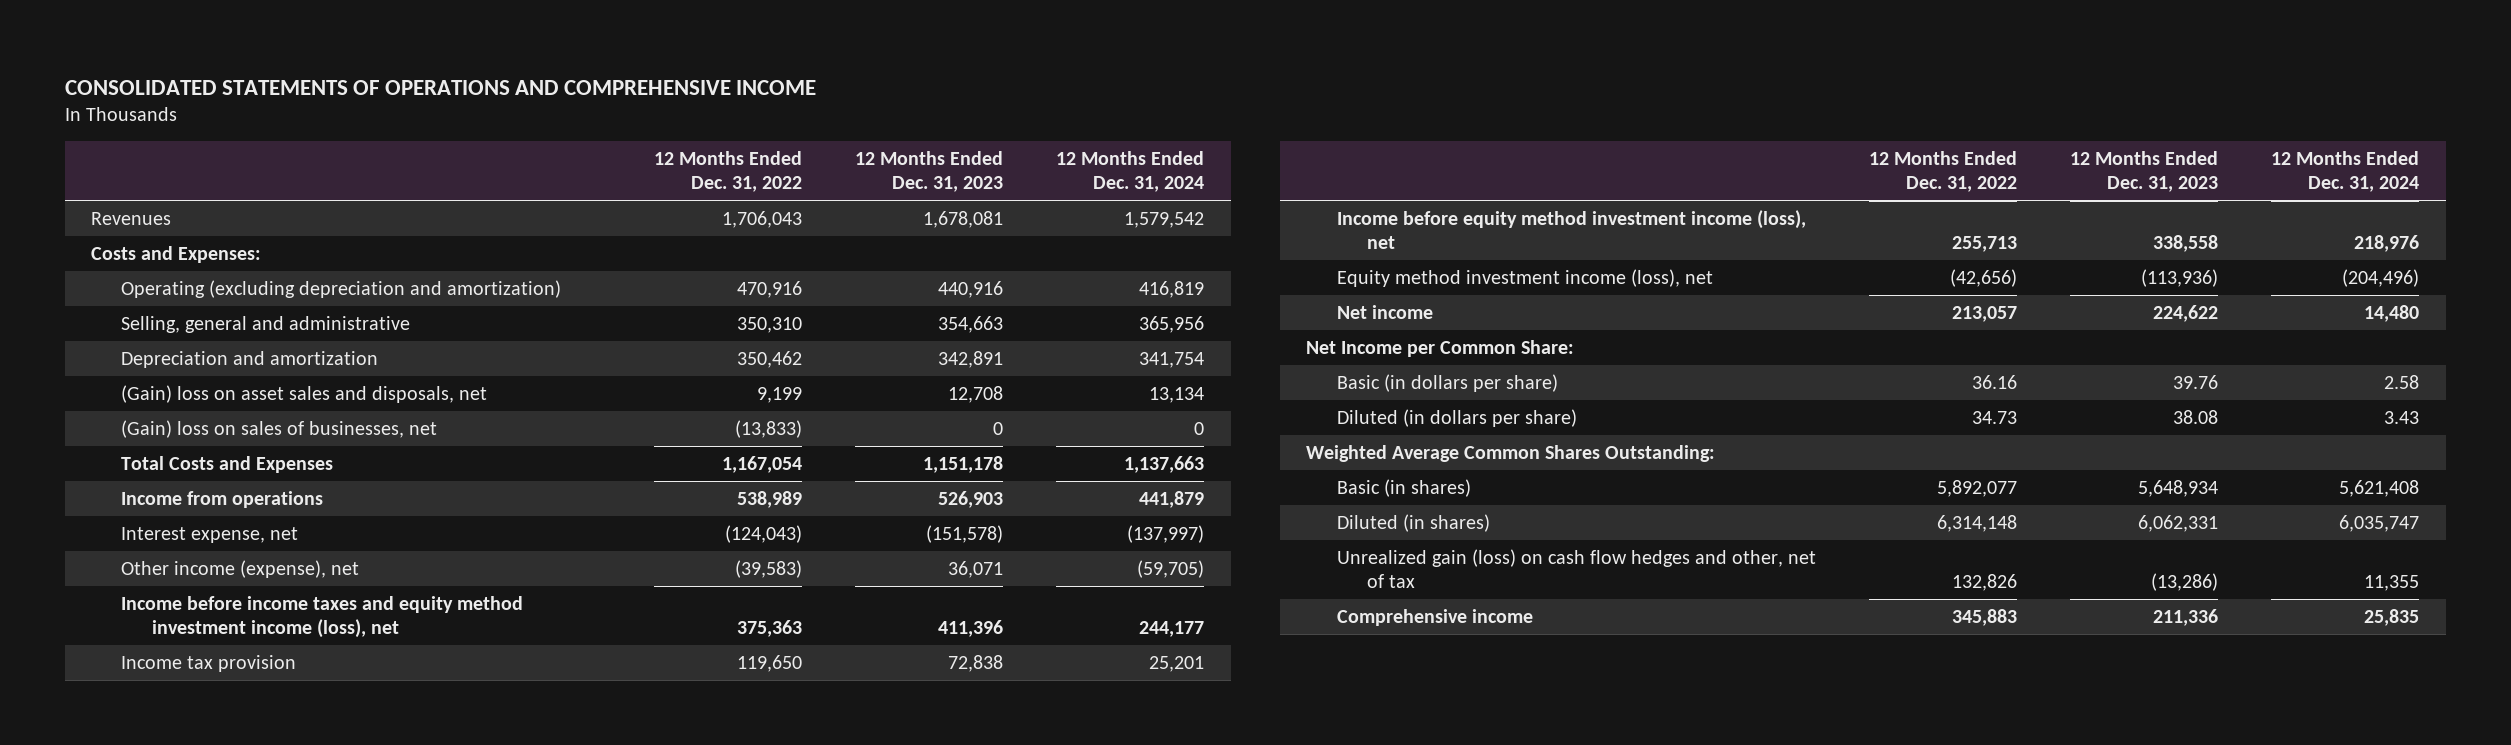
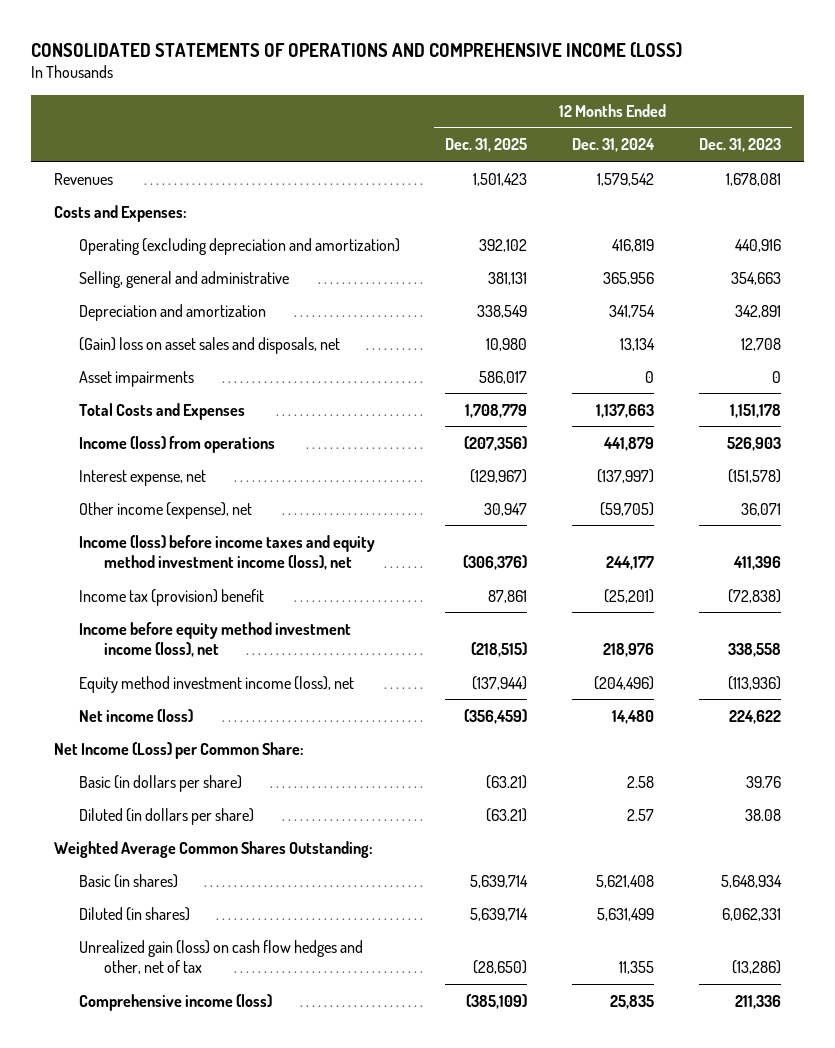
- CONSOLIDATED STATEMENTS OF OPERATIONS AND COMPREHENSIVE INCOME
+ CONSOLIDATED STATEMENTS OF OPERATIONS AND COMPREHENSIVE INCOME (LOSS)
- | 12 Months Ended Dec. 31, 2022 | 12 Months Ended Dec. 31, 2023 | 12 Months Ended Dec. 31, 2024
+ | 12 Months Ended Dec. 31, 2025 | 12 Months Ended Dec. 31, 2024 | 12 Months Ended Dec. 31, 2023
- (Gain) loss on sales of businesses, net | (13,833) | 0 | 0
+ Asset impairments | 586,017 | 0 | 0
- Income from operations | 538,989 | 526,903 | 441,879
+ Income (loss) from operations | (207,356) | 441,879 | 526,903
- Income before income taxes and equity method investment income (loss), net | 375,363 | 411,396 | 244,177
- Income tax provision | 119,650 | 72,838 | 25,201
+ Income (loss) before income taxes and equity method investment income (loss), net | (306,376) | 244,177 | 411,396
+ Income tax (provision) benefit | 87,861 | (25,201) | (72,838)
- Net income | 213,057 | 224,622 | 14,480
- Net Income per Common Share:
+ Net income (loss) | (356,459) | 14,480 | 224,622
+ Net Income (Loss) per Common Share:
- Diluted (in dollars per share) | 34.73 | 38.08 | 3.43
+ Diluted (in dollars per share) | (63.21) | 2.57 | 38.08
- Diluted (in shares) | 6,314,148 | 6,062,331 | 6,035,747
+ Diluted (in shares) | 5,639,714 | 5,631,499 | 6,062,331
- Comprehensive income | 345,883 | 211,336 | 25,835
+ Comprehensive income (loss) | (385,109) | 25,835 | 211,336

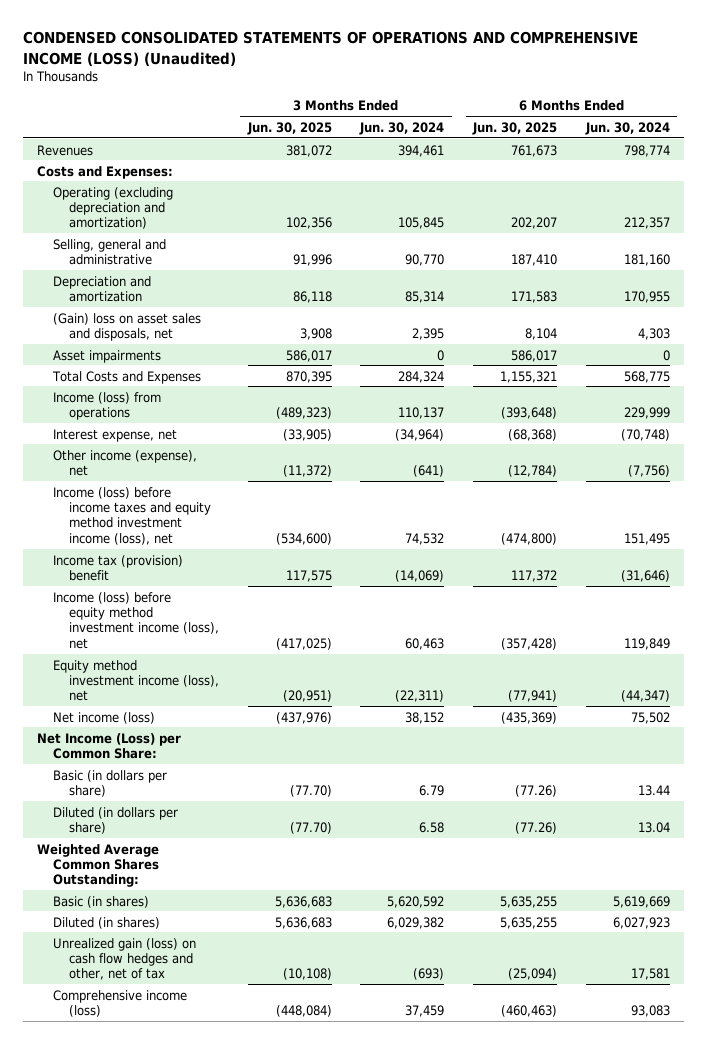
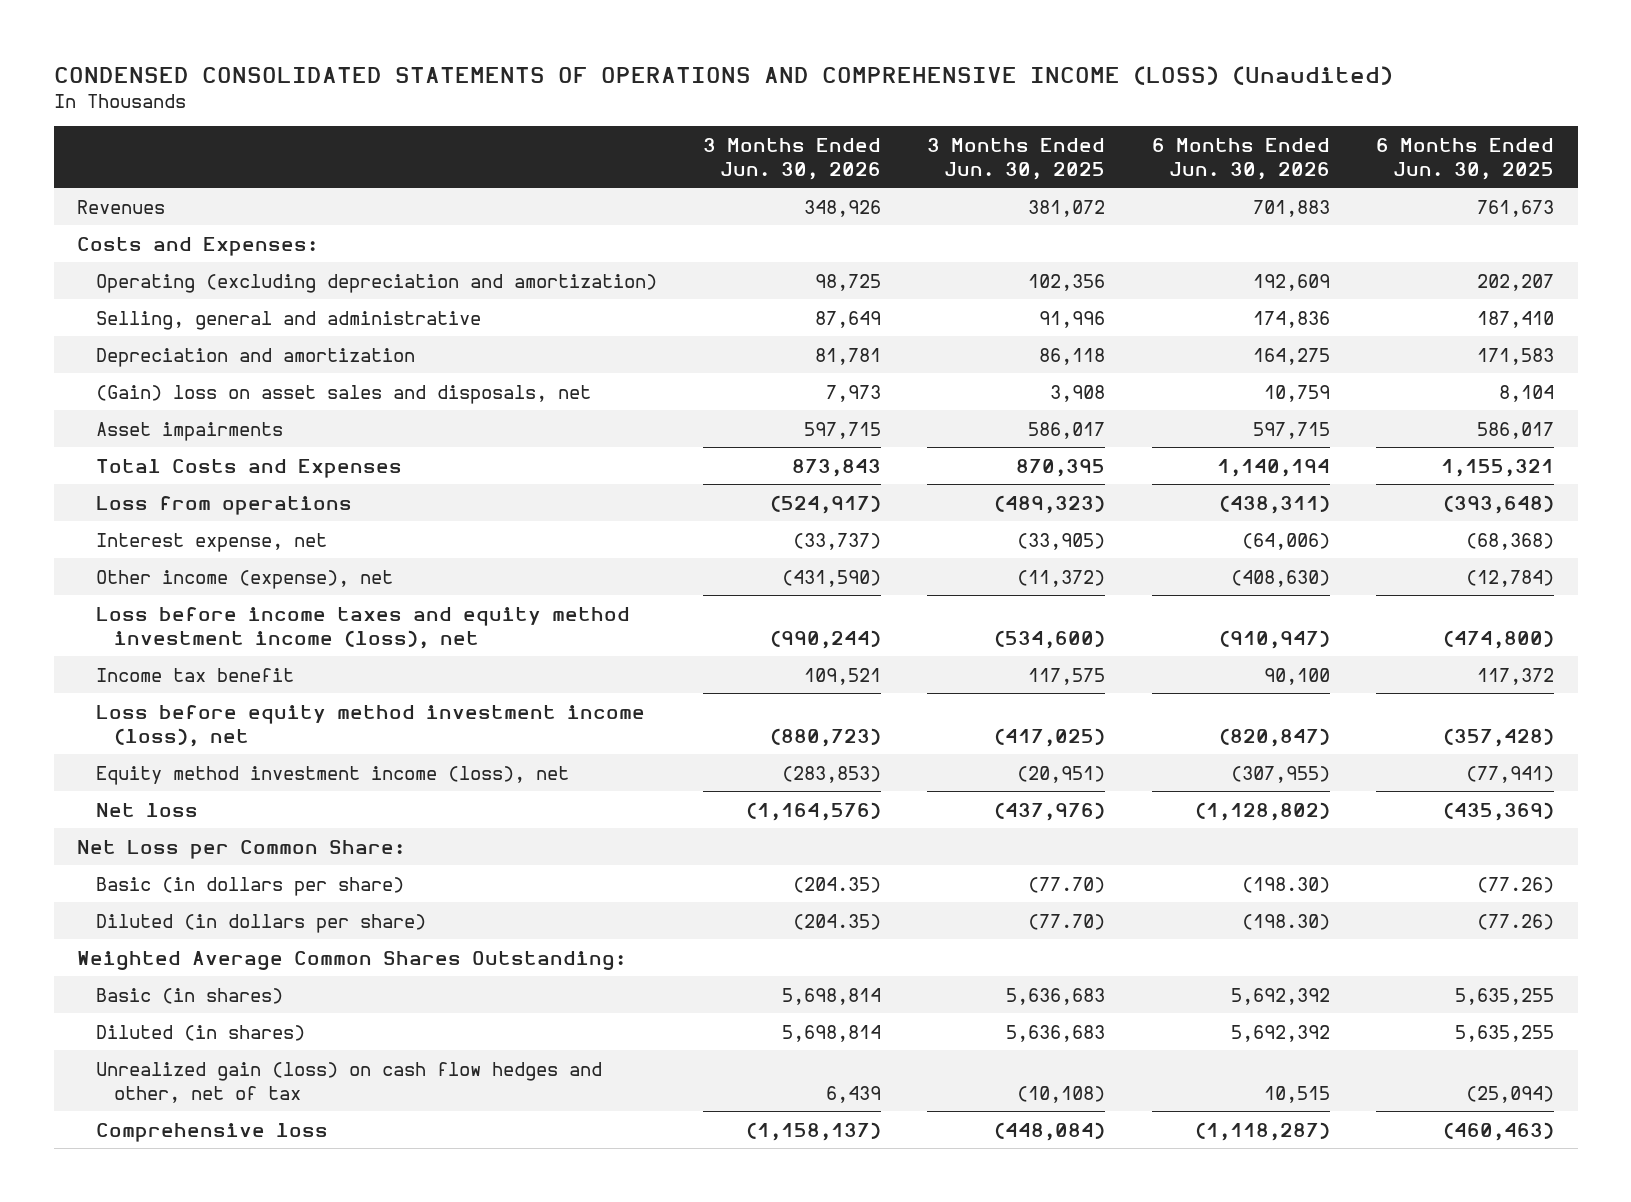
- | 3 Months Ended Jun. 30, 2025 | 3 Months Ended Jun. 30, 2024 | 6 Months Ended Jun. 30, 2025 | 6 Months Ended Jun. 30, 2024
+ | 3 Months Ended Jun. 30, 2026 | 3 Months Ended Jun. 30, 2025 | 6 Months Ended Jun. 30, 2026 | 6 Months Ended Jun. 30, 2025
- Income (loss) from operations | (489,323) | 110,137 | (393,648) | 229,999
+ Loss from operations | (524,917) | (489,323) | (438,311) | (393,648)
- Income (loss) before income taxes and equity method investment income (loss), net | (534,600) | 74,532 | (474,800) | 151,495
- Income tax (provision) benefit | 117,575 | (14,069) | 117,372 | (31,646)
- Income (loss) before equity method investment income (loss), net | (417,025) | 60,463 | (357,428) | 119,849
+ Loss before income taxes and equity method investment income (loss), net | (990,244) | (534,600) | (910,947) | (474,800)
+ Income tax benefit | 109,521 | 117,575 | 90,100 | 117,372
+ Loss before equity method investment income (loss), net | (880,723) | (417,025) | (820,847) | (357,428)
- Net income (loss) | (437,976) | 38,152 | (435,369) | 75,502
- Net Income (Loss) per Common Share:
+ Net loss | (1,164,576) | (437,976) | (1,128,802) | (435,369)
+ Net Loss per Common Share:
- Comprehensive income (loss) | (448,084) | 37,459 | (460,463) | 93,083
+ Comprehensive loss | (1,158,137) | (448,084) | (1,118,287) | (460,463)

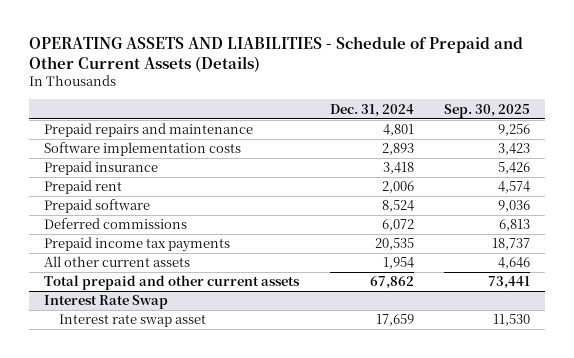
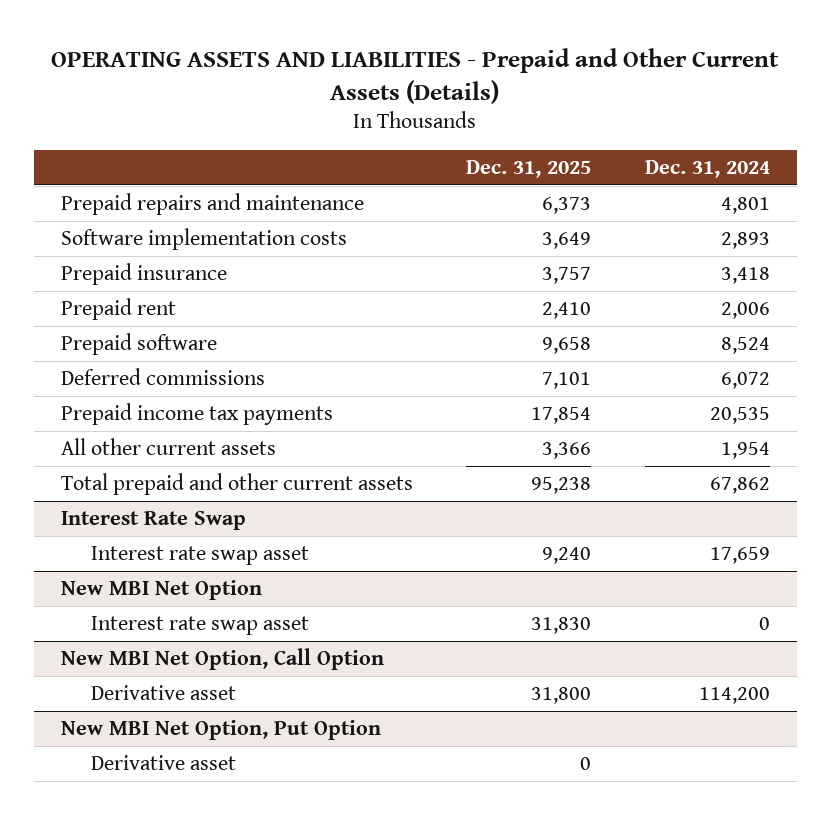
- OPERATING ASSETS AND LIABILITIES - Schedule of Prepaid and Other Current Assets (Details)
+ OPERATING ASSETS AND LIABILITIES - Prepaid and Other Current Assets (Details)
- | Dec. 31, 2024 | Sep. 30, 2025
+ | Dec. 31, 2025 | Dec. 31, 2024
+ New MBI Net Option
+ Interest rate swap asset | 31,830 | 0
+ New MBI Net Option, Call Option
+ Derivative asset | 31,800 | 114,200
+ New MBI Net Option, Put Option
+ Derivative asset | 0 |

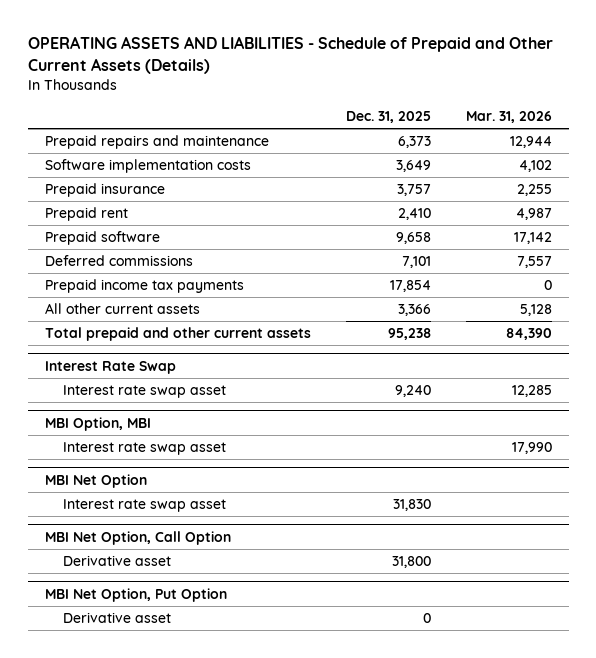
- OPERATING ASSETS AND LIABILITIES - Prepaid and Other Current Assets (Details)
+ OPERATING ASSETS AND LIABILITIES - Schedule of Prepaid and Other Current Assets (Details)
- | Dec. 31, 2025 | Dec. 31, 2024
+ | Dec. 31, 2025 | Mar. 31, 2026
- New MBI Net Option
+ MBI Option, MBI
+ Interest rate swap asset | | 17,990
+ MBI Net Option
- New MBI Net Option, Call Option
+ MBI Net Option, Call Option
- New MBI Net Option, Put Option
+ MBI Net Option, Put Option

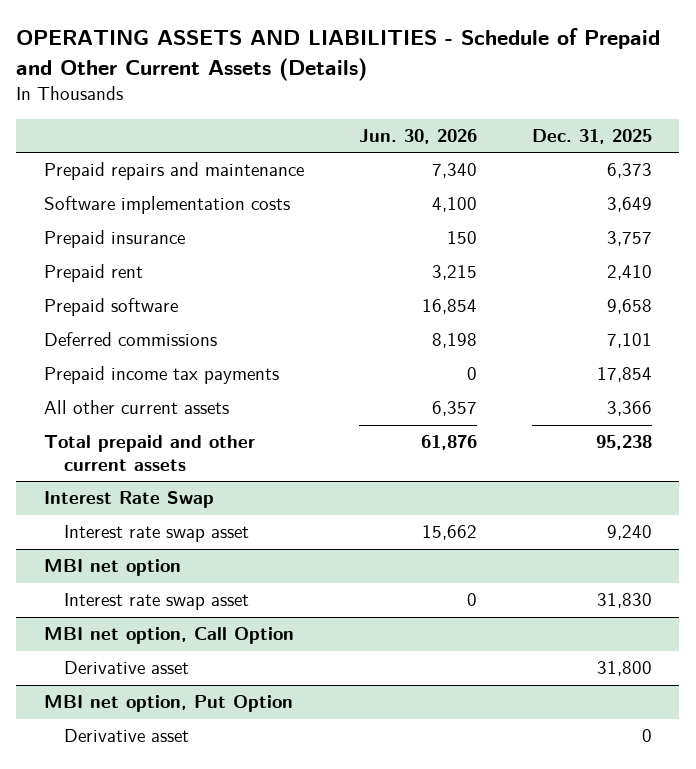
- | Dec. 31, 2025 | Mar. 31, 2026
+ | Jun. 30, 2026 | Dec. 31, 2025
- MBI Option, MBI
- Interest rate swap asset | | 17,990
- MBI Net Option
+ MBI net option
- MBI Net Option, Call Option
+ MBI net option, Call Option
- MBI Net Option, Put Option
+ MBI net option, Put Option

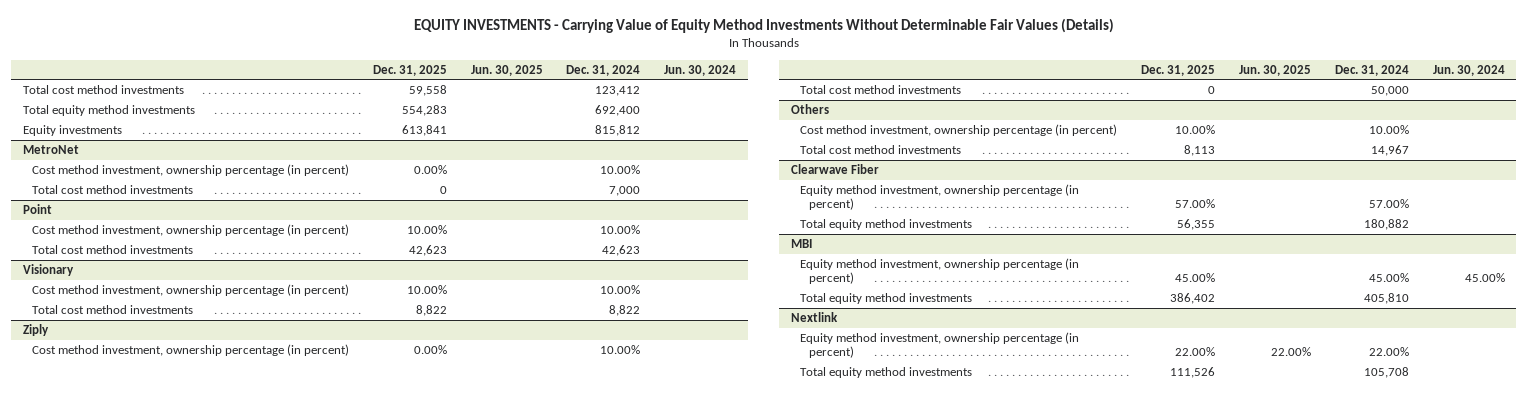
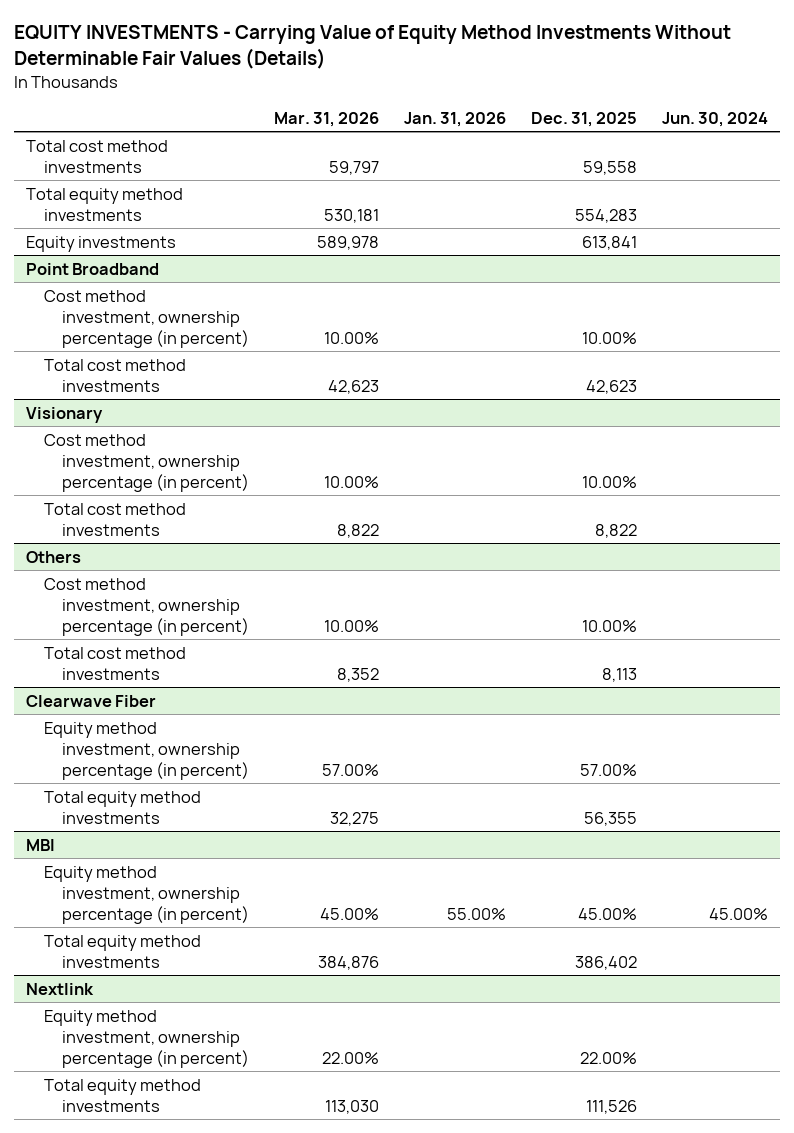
- | Dec. 31, 2025 | Jun. 30, 2025 | Dec. 31, 2024 | Jun. 30, 2024
+ | Mar. 31, 2026 | Jan. 31, 2026 | Dec. 31, 2025 | Jun. 30, 2024
- MetroNet
- Cost method investment, ownership percentage (in percent) | 0.00% | | 10.00% |
- Total cost method investments | 0 | | 7,000 |
- Point
+ Point Broadband
- Ziply
- Cost method investment, ownership percentage (in percent) | 0.00% | | 10.00% |
- Total cost method investments | 0 | | 50,000 |

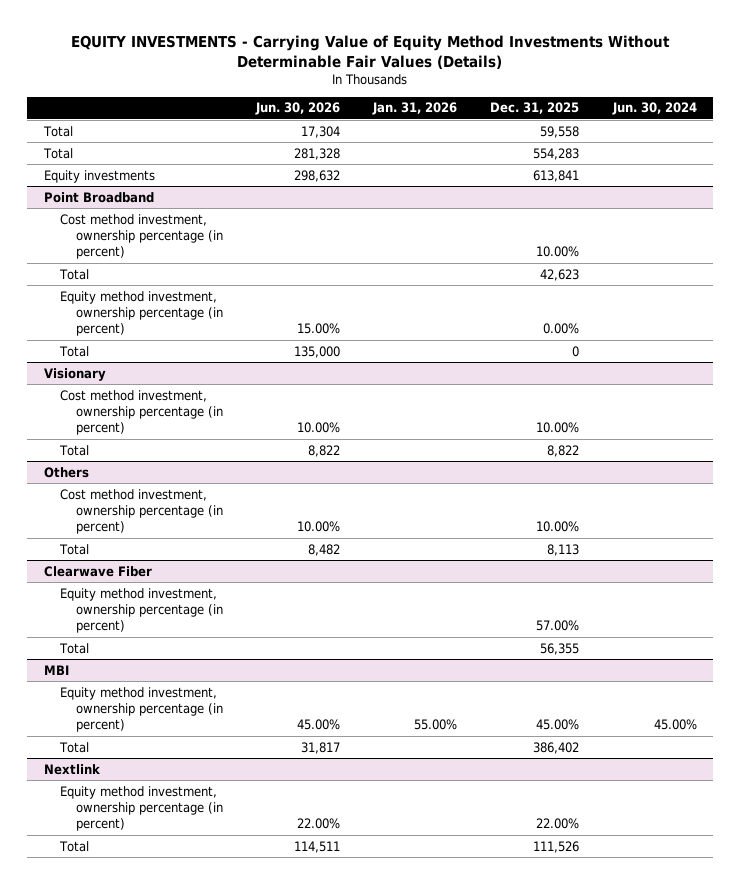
- | Mar. 31, 2026 | Jan. 31, 2026 | Dec. 31, 2025 | Jun. 30, 2024
+ | Jun. 30, 2026 | Jan. 31, 2026 | Dec. 31, 2025 | Jun. 30, 2024
- Total cost method investments | 59,797 | | 59,558 |
- Total equity method investments | 530,181 | | 554,283 |
+ Total | 17,304 | | 59,558 |
+ Total | 281,328 | | 554,283 |
@ Point Broadband
- Total cost method investments | 42,623 | | 42,623 |
+ Total | | | 42,623 |
+ Equity method investment, ownership percentage (in percent) | 15.00% | | 0.00% |
+ Total | 135,000 | | 0 |
@ Visionary
- Total cost method investments | 8,822 | | 8,822 |
+ Total | 8,822 | | 8,822 |
@ Others
- Total cost method investments | 8,352 | | 8,113 |
+ Total | 8,482 | | 8,113 |
@ Clearwave Fiber
- Total equity method investments | 32,275 | | 56,355 |
+ Total | | | 56,355 |
@ MBI
- Total equity method investments | 384,876 | | 386,402 |
+ Total | 31,817 | | 386,402 |
@ Nextlink
- Total equity method investments | 113,030 | | 111,526 |
+ Total | 114,511 | | 111,526 |

